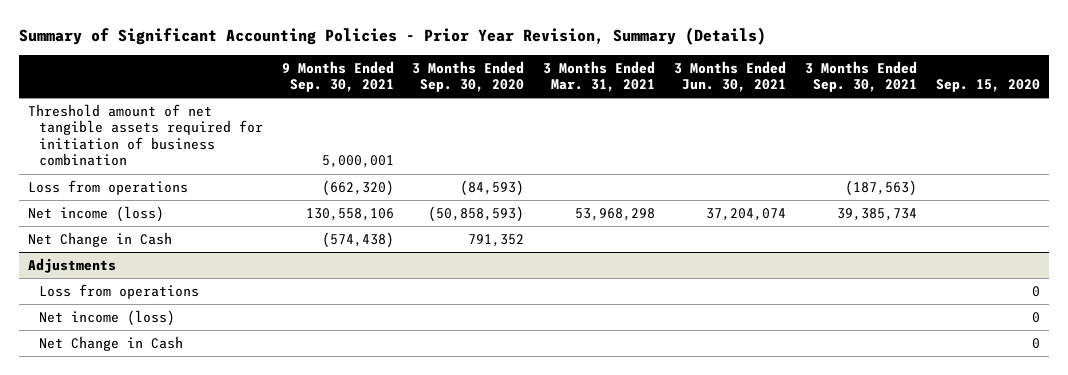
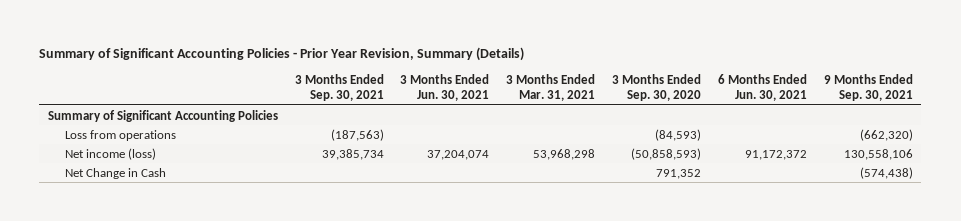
- | 9 Months Ended Sep. 30, 2021 | 3 Months Ended Sep. 30, 2020 | 3 Months Ended Mar. 31, 2021 | 3 Months Ended Jun. 30, 2021 | 3 Months Ended Sep. 30, 2021 | Sep. 15, 2020
+ | 3 Months Ended Sep. 30, 2021 | 3 Months Ended Jun. 30, 2021 | 3 Months Ended Mar. 31, 2021 | 3 Months Ended Sep. 30, 2020 | 6 Months Ended Jun. 30, 2021 | 9 Months Ended Sep. 30, 2021
- Threshold amount of net tangible assets required for initiation of business combination | 5,000,001 | | | | |
+ Summary of Significant Accounting Policies
- Adjustments
- Loss from operations | | | | | | 0
- Net income (loss) | | | | | | 0
- Net Change in Cash | | | | | | 0

